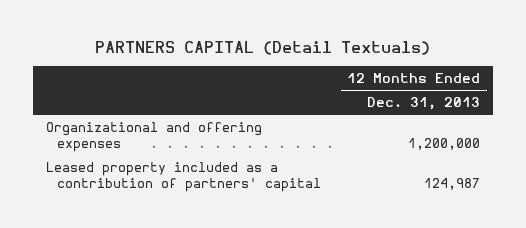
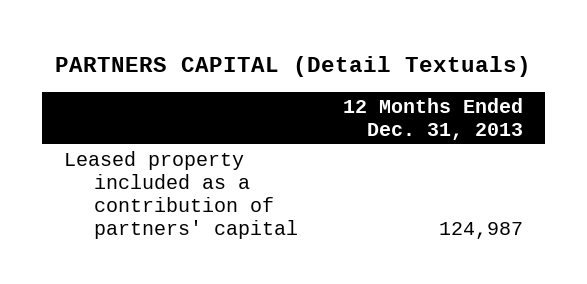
- Organizational and offering expenses | 1,200,000

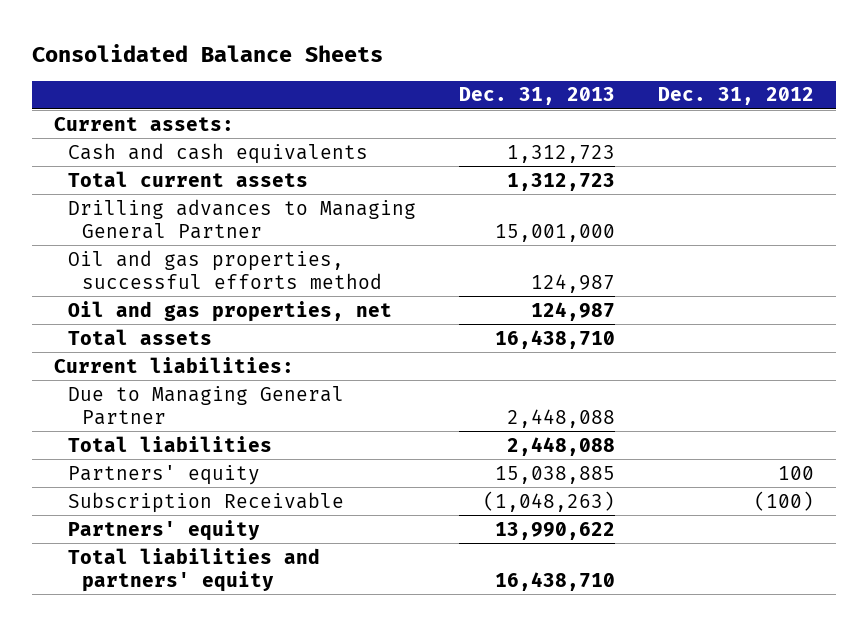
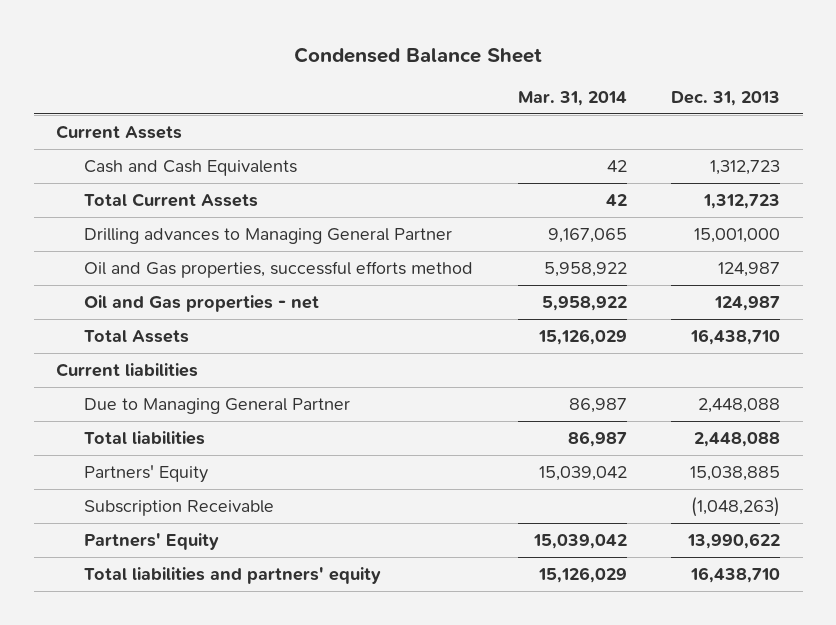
- Consolidated Balance Sheets
+ Condensed Balance Sheet
- | Dec. 31, 2013 | Dec. 31, 2012
+ | Mar. 31, 2014 | Dec. 31, 2013
- Current assets:
- Cash and cash equivalents | 1,312,723 |
- Total current assets | 1,312,723 |
+ Current Assets
+ Cash and Cash Equivalents | 42 | 1,312,723
+ Total Current Assets | 42 | 1,312,723
- Oil and gas properties, successful efforts method | 124,987 |
- Oil and gas properties, net | 124,987 |
- Total assets | 16,438,710 |
- Current liabilities:
+ Oil and Gas properties, successful efforts method | 5,958,922 | 124,987
+ Oil and Gas properties - net | 5,958,922 | 124,987
+ Total Assets | 15,126,029 | 16,438,710
+ Current liabilities
- Partners' equity | 15,038,885 | 100
+ Partners' Equity | 15,039,042 | 15,038,885
- Partners' equity | 13,990,622 |
+ Partners' Equity | 15,039,042 | 13,990,622

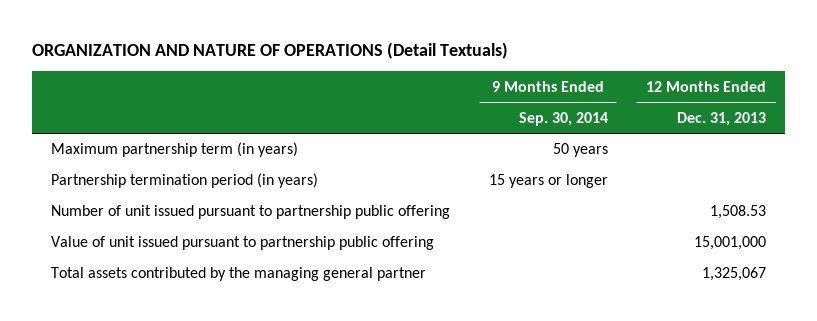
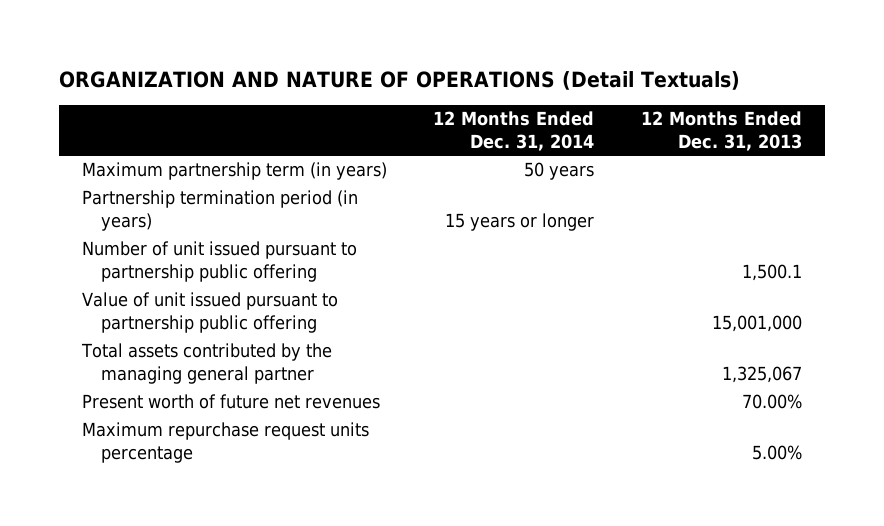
- | 9 Months Ended Sep. 30, 2014 | 12 Months Ended Dec. 31, 2013
+ | 12 Months Ended Dec. 31, 2014 | 12 Months Ended Dec. 31, 2013
- Number of unit issued pursuant to partnership public offering | | 1,508.53
+ Number of unit issued pursuant to partnership public offering | | 1,500.1
+ Present worth of future net revenues | | 70.00%
+ Maximum repurchase request units percentage | | 5.00%

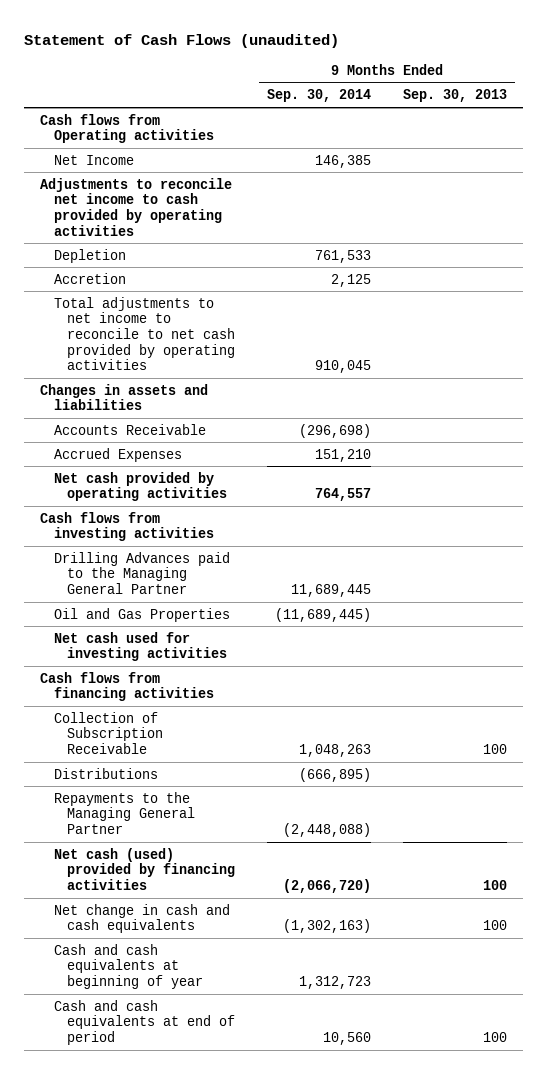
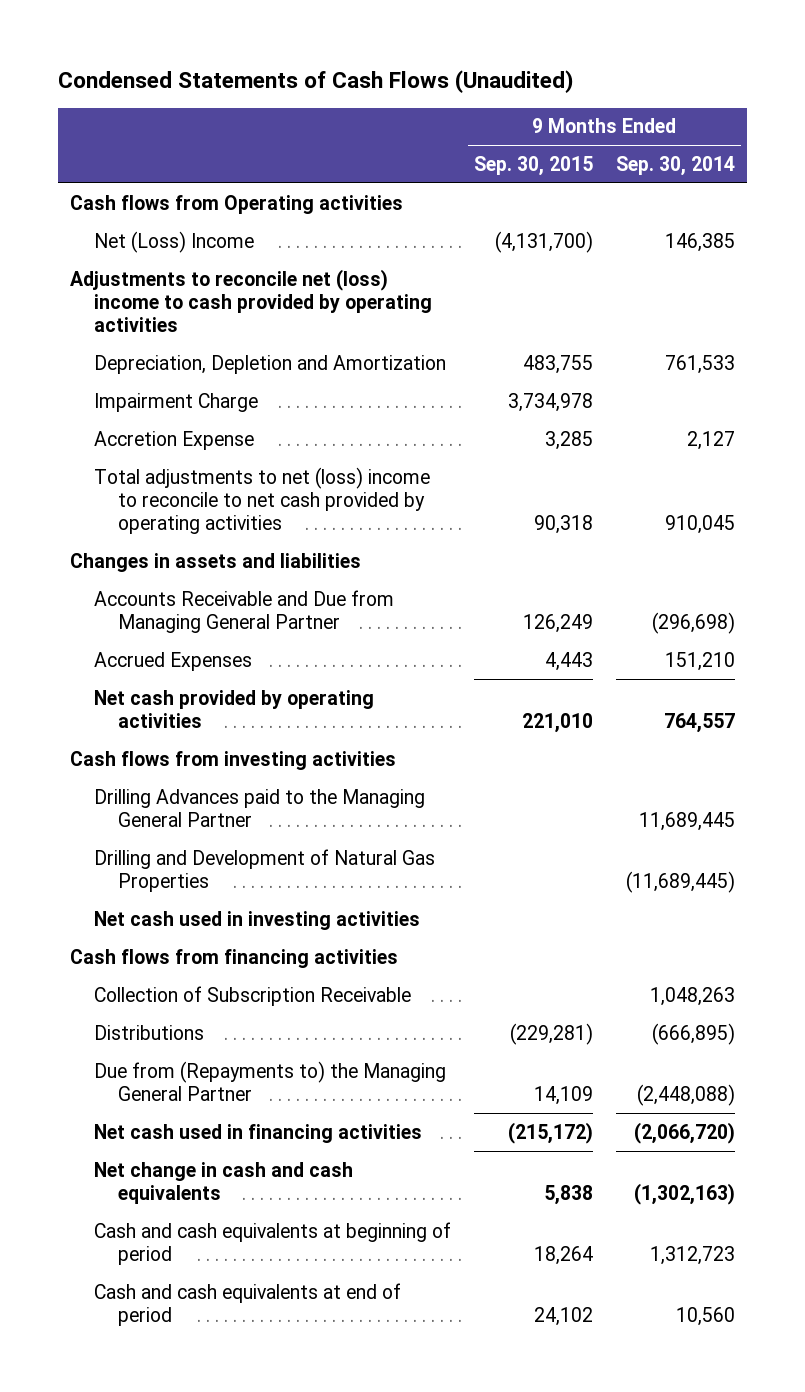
- Statement of Cash Flows (unaudited)
+ Condensed Statements of Cash Flows (Unaudited)
- | 9 Months Ended Sep. 30, 2014 | 9 Months Ended Sep. 30, 2013
+ | 9 Months Ended Sep. 30, 2015 | 9 Months Ended Sep. 30, 2014
- Net Income | 146,385 |
- Adjustments to reconcile net income to cash provided by operating activities
- Depletion | 761,533 |
- Accretion | 2,125 |
- Total adjustments to net income to reconcile to net cash provided by operating activities | 910,045 |
+ Net (Loss) Income | (4,131,700) | 146,385
+ Adjustments to reconcile net (loss) income to cash provided by operating activities
+ Depreciation, Depletion and Amortization | 483,755 | 761,533
+ Impairment Charge | 3,734,978 |
+ Accretion Expense | 3,285 | 2,127
+ Total adjustments to net (loss) income to reconcile to net cash provided by operating activities | 90,318 | 910,045
- Accounts Receivable | (296,698) |
+ Accounts Receivable and Due from Managing General Partner | 126,249 | (296,698)
- Oil and Gas Properties | (11,689,445) |
- Net cash used for investing activities
+ Drilling and Development of Natural Gas Properties | | (11,689,445)
+ Net cash used in investing activities
- Repayments to the Managing General Partner | (2,448,088) |
- Net cash (used) provided by financing activities | (2,066,720) | 100
+ Due from (Repayments to) the Managing General Partner | 14,109 | (2,448,088)
+ Net cash used in financing activities | (215,172) | (2,066,720)
- Cash and cash equivalents at beginning of year | 1,312,723 |
+ Cash and cash equivalents at beginning of period | 18,264 | 1,312,723

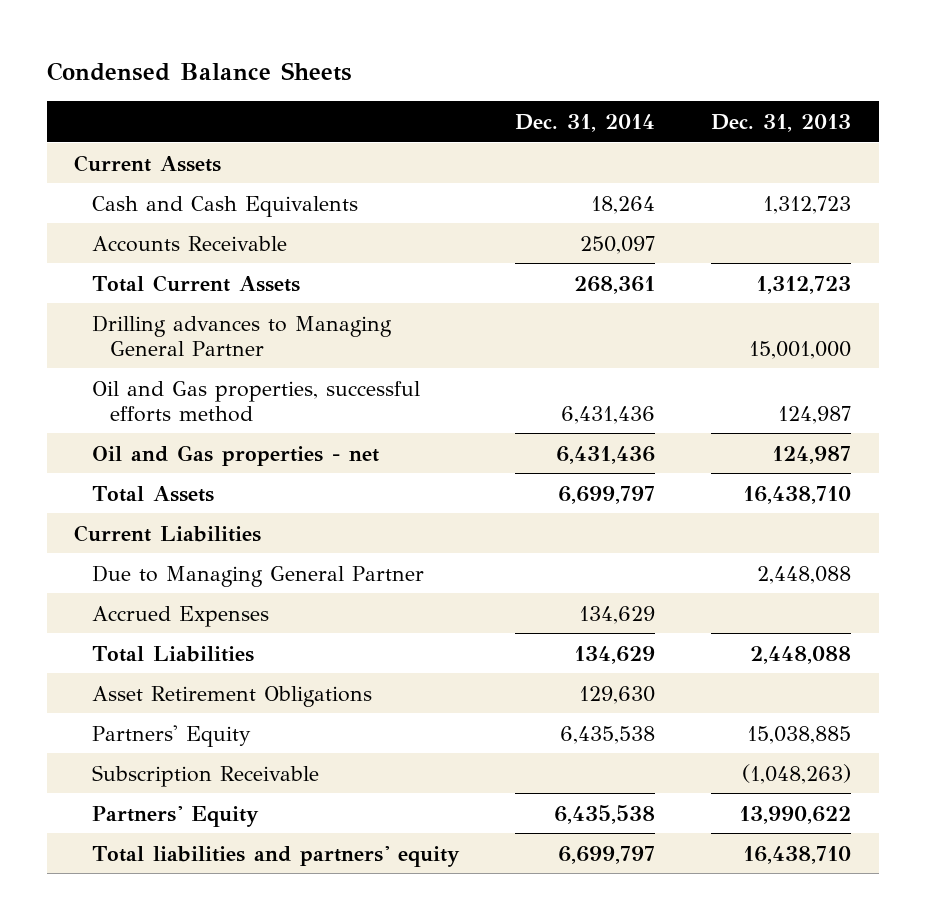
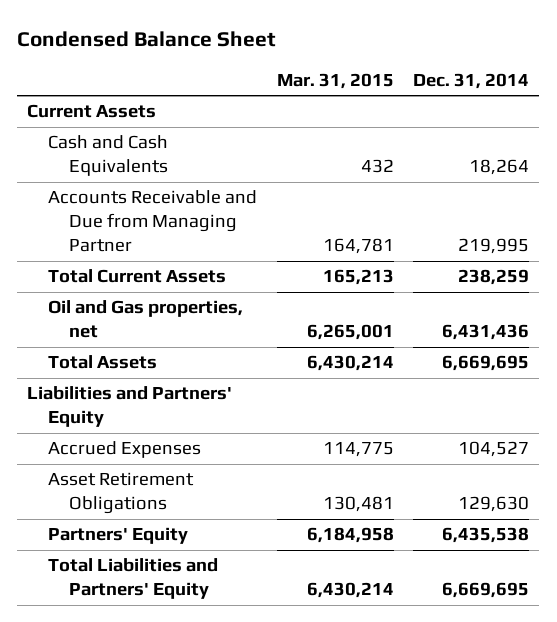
- Condensed Balance Sheets
+ Condensed Balance Sheet
- | Dec. 31, 2014 | Dec. 31, 2013
+ | Mar. 31, 2015 | Dec. 31, 2014
- Accounts Receivable | 250,097 |
- Total Current Assets | 268,361 | 1,312,723
- Drilling advances to Managing General Partner | | 15,001,000
- Oil and Gas properties, successful efforts method | 6,431,436 | 124,987
- Oil and Gas properties - net | 6,431,436 | 124,987
- Total Assets | 6,699,797 | 16,438,710
- Current Liabilities
- Due to Managing General Partner | | 2,448,088
- Accrued Expenses | 134,629 |
- Total Liabilities | 134,629 | 2,448,088
+ Accounts Receivable and Due from Managing Partner | 164,781 | 219,995
+ Total Current Assets | 165,213 | 238,259
+ Oil and Gas properties, net | 6,265,001 | 6,431,436
+ Total Assets | 6,430,214 | 6,669,695
+ Liabilities and Partners' Equity
+ Accrued Expenses | 114,775 | 104,527
- Subscription Receivable | | (1,048,263)
- Partners' Equity | 6,435,538 | 13,990,622
- Total liabilities and partners' equity | 6,699,797 | 16,438,710
+ Total Liabilities and Partners' Equity | 6,430,214 | 6,669,695

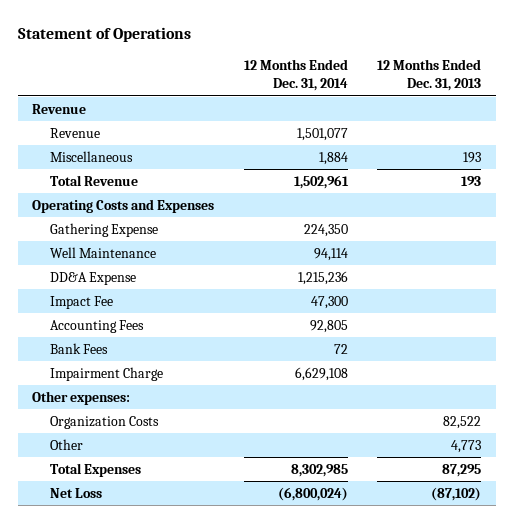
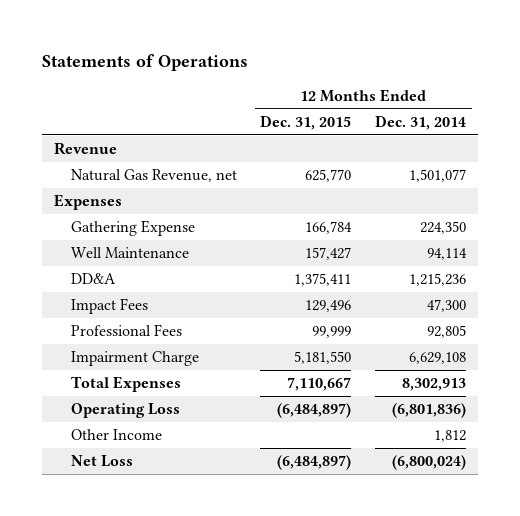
- Statement of Operations
+ Statements of Operations
- | 12 Months Ended Dec. 31, 2014 | 12 Months Ended Dec. 31, 2013
+ | 12 Months Ended Dec. 31, 2015 | 12 Months Ended Dec. 31, 2014
- Revenue | 1,501,077 |
- Miscellaneous | 1,884 | 193
- Total Revenue | 1,502,961 | 193
- Operating Costs and Expenses
+ Natural Gas Revenue, net | 625,770 | 1,501,077
+ Expenses
- DD&A Expense | 1,215,236 |
- Impact Fee | 47,300 |
- Accounting Fees | 92,805 |
- Bank Fees | 72 |
+ DD&A | 1,375,411 | 1,215,236
+ Impact Fees | 129,496 | 47,300
+ Professional Fees | 99,999 | 92,805
- Other expenses:
- Organization Costs | | 82,522
- Other | | 4,773
- Total Expenses | 8,302,985 | 87,295
+ Total Expenses | 7,110,667 | 8,302,913
+ Operating Loss | (6,484,897) | (6,801,836)
+ Other Income | | 1,812

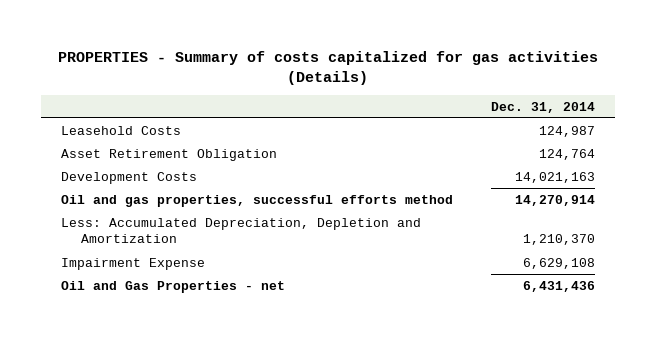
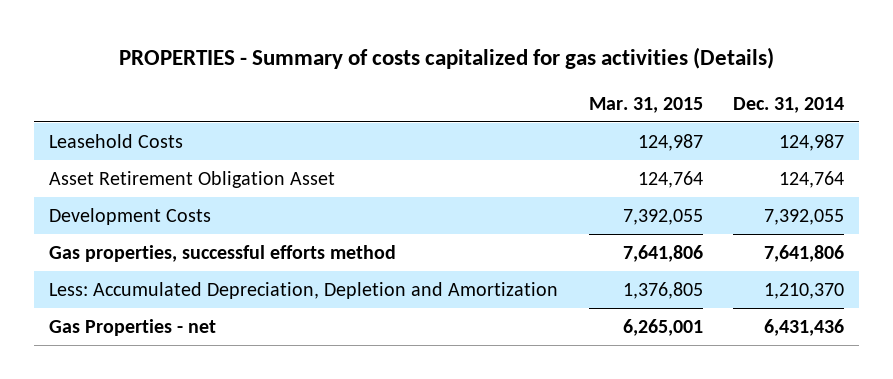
- | Dec. 31, 2014
+ | Mar. 31, 2015 | Dec. 31, 2014
- Asset Retirement Obligation | 124,764
- Development Costs | 14,021,163
- Oil and gas properties, successful efforts method | 14,270,914
+ Asset Retirement Obligation Asset | 124,764 | 124,764
+ Development Costs | 7,392,055 | 7,392,055
+ Gas properties, successful efforts method | 7,641,806 | 7,641,806
- Impairment Expense | 6,629,108
- Oil and Gas Properties - net | 6,431,436
+ Gas Properties - net | 6,265,001 | 6,431,436

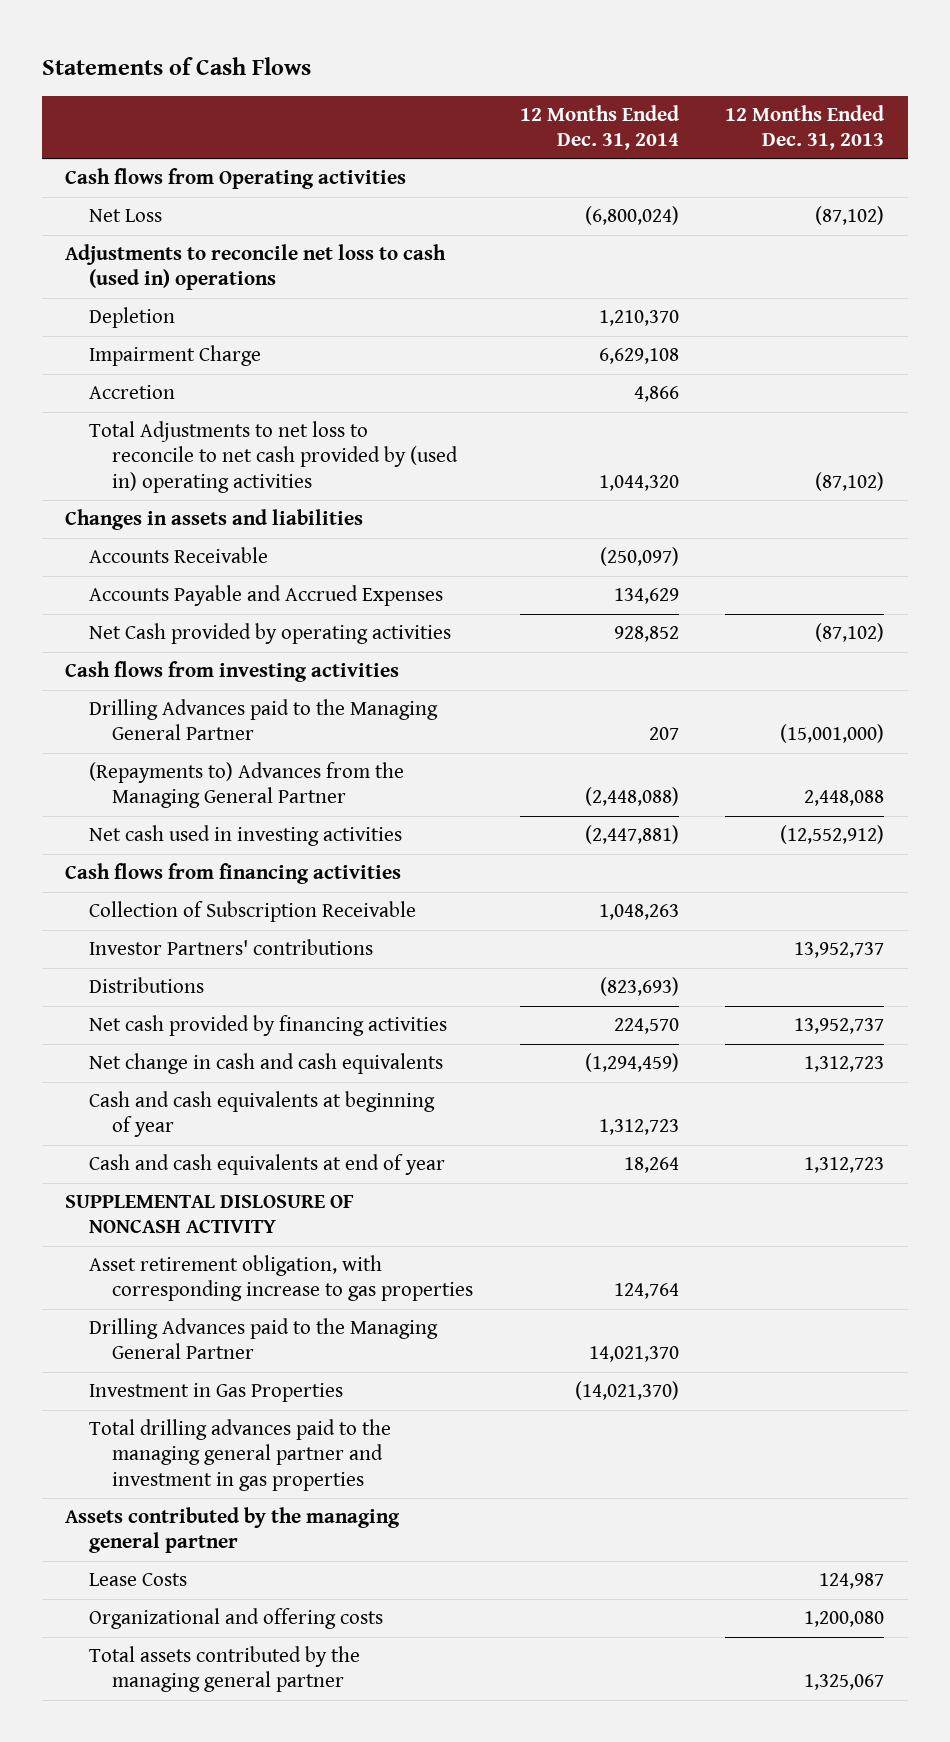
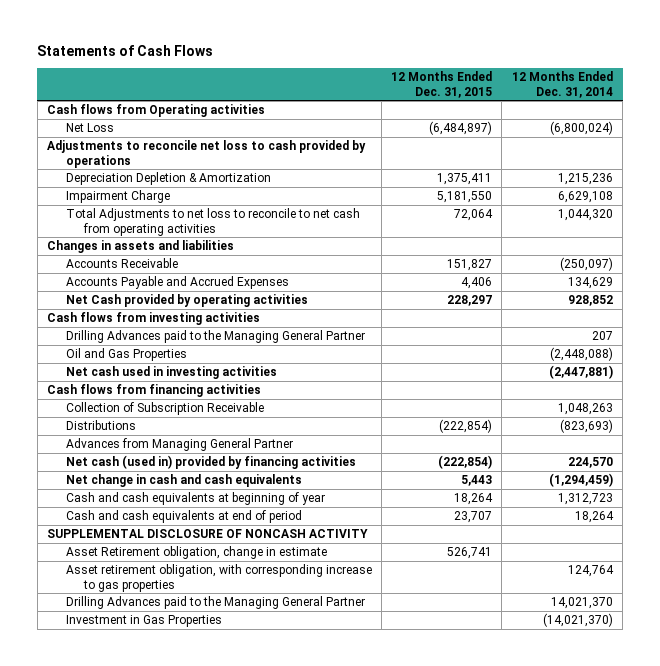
- | 12 Months Ended Dec. 31, 2014 | 12 Months Ended Dec. 31, 2013
+ | 12 Months Ended Dec. 31, 2015 | 12 Months Ended Dec. 31, 2014
- Adjustments to reconcile net loss to cash (used in) operations
- Depletion | 1,210,370 |
+ Adjustments to reconcile net loss to cash provided by operations
+ Depreciation Depletion & Amortization | 1,375,411 | 1,215,236
- Accretion | 4,866 |
- Total Adjustments to net loss to reconcile to net cash provided by (used in) operating activities | 1,044,320 | (87,102)
+ Total Adjustments to net loss to reconcile to net cash from operating activities | 72,064 | 1,044,320
- (Repayments to) Advances from the Managing General Partner | (2,448,088) | 2,448,088
+ Oil and Gas Properties | | (2,448,088)
- Investor Partners' contributions | | 13,952,737
- Net cash provided by financing activities | 224,570 | 13,952,737
+ Advances from Managing General Partner
+ Net cash (used in) provided by financing activities | (222,854) | 224,570
- Cash and cash equivalents at end of year | 18,264 | 1,312,723
- SUPPLEMENTAL DISLOSURE OF NONCASH ACTIVITY
+ Cash and cash equivalents at end of period | 23,707 | 18,264
+ SUPPLEMENTAL DISCLOSURE OF NONCASH ACTIVITY
+ Asset Retirement obligation, change in estimate | 526,741 |
- Total drilling advances paid to the managing general partner and investment in gas properties
- Assets contributed by the managing general partner
- Lease Costs | | 124,987
- Organizational and offering costs | | 1,200,080
- Total assets contributed by the managing general partner | | 1,325,067

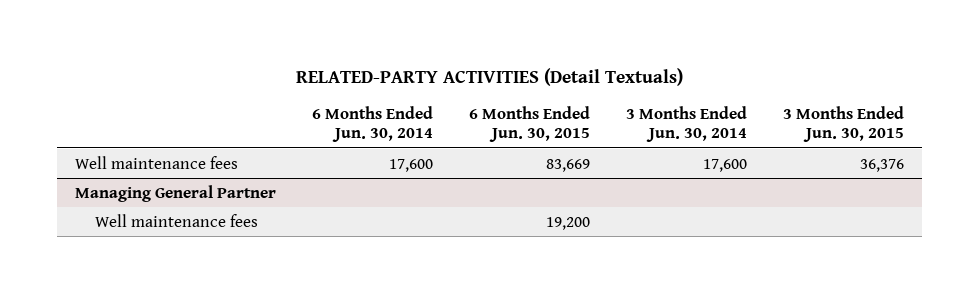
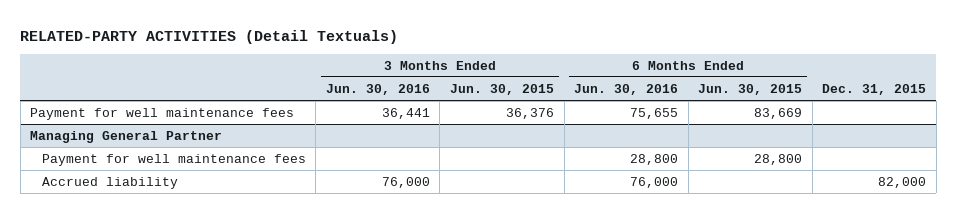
- | 6 Months Ended Jun. 30, 2014 | 6 Months Ended Jun. 30, 2015 | 3 Months Ended Jun. 30, 2014 | 3 Months Ended Jun. 30, 2015
+ | 3 Months Ended Jun. 30, 2016 | 3 Months Ended Jun. 30, 2015 | 6 Months Ended Jun. 30, 2016 | 6 Months Ended Jun. 30, 2015 | Dec. 31, 2015
- Well maintenance fees | 17,600 | 83,669 | 17,600 | 36,376
+ Payment for well maintenance fees | 36,441 | 36,376 | 75,655 | 83,669 |
@ Managing General Partner
- Well maintenance fees | | 19,200 | |
+ Payment for well maintenance fees | | | 28,800 | 28,800 |
+ Accrued liability | 76,000 | | 76,000 | | 82,000

